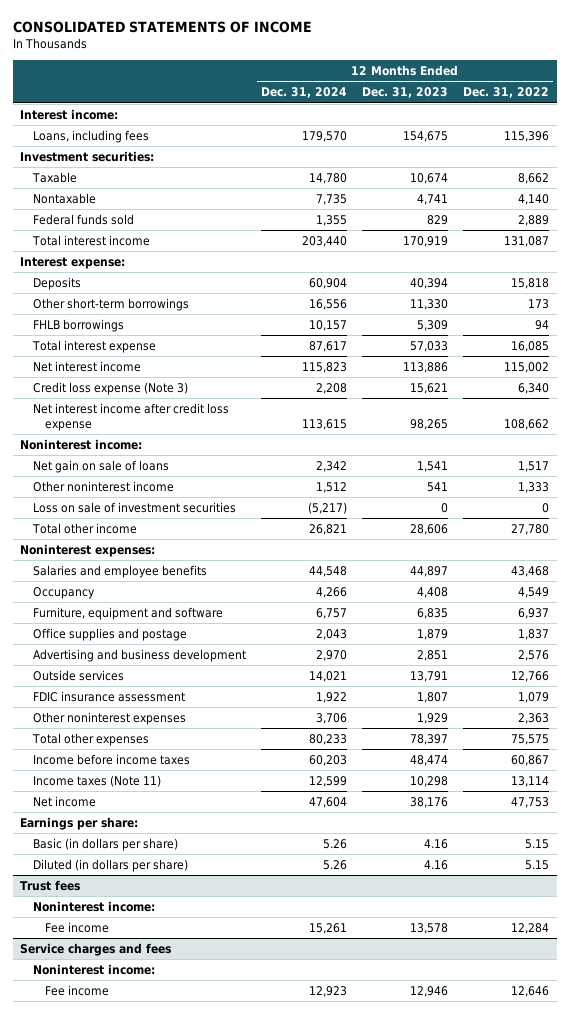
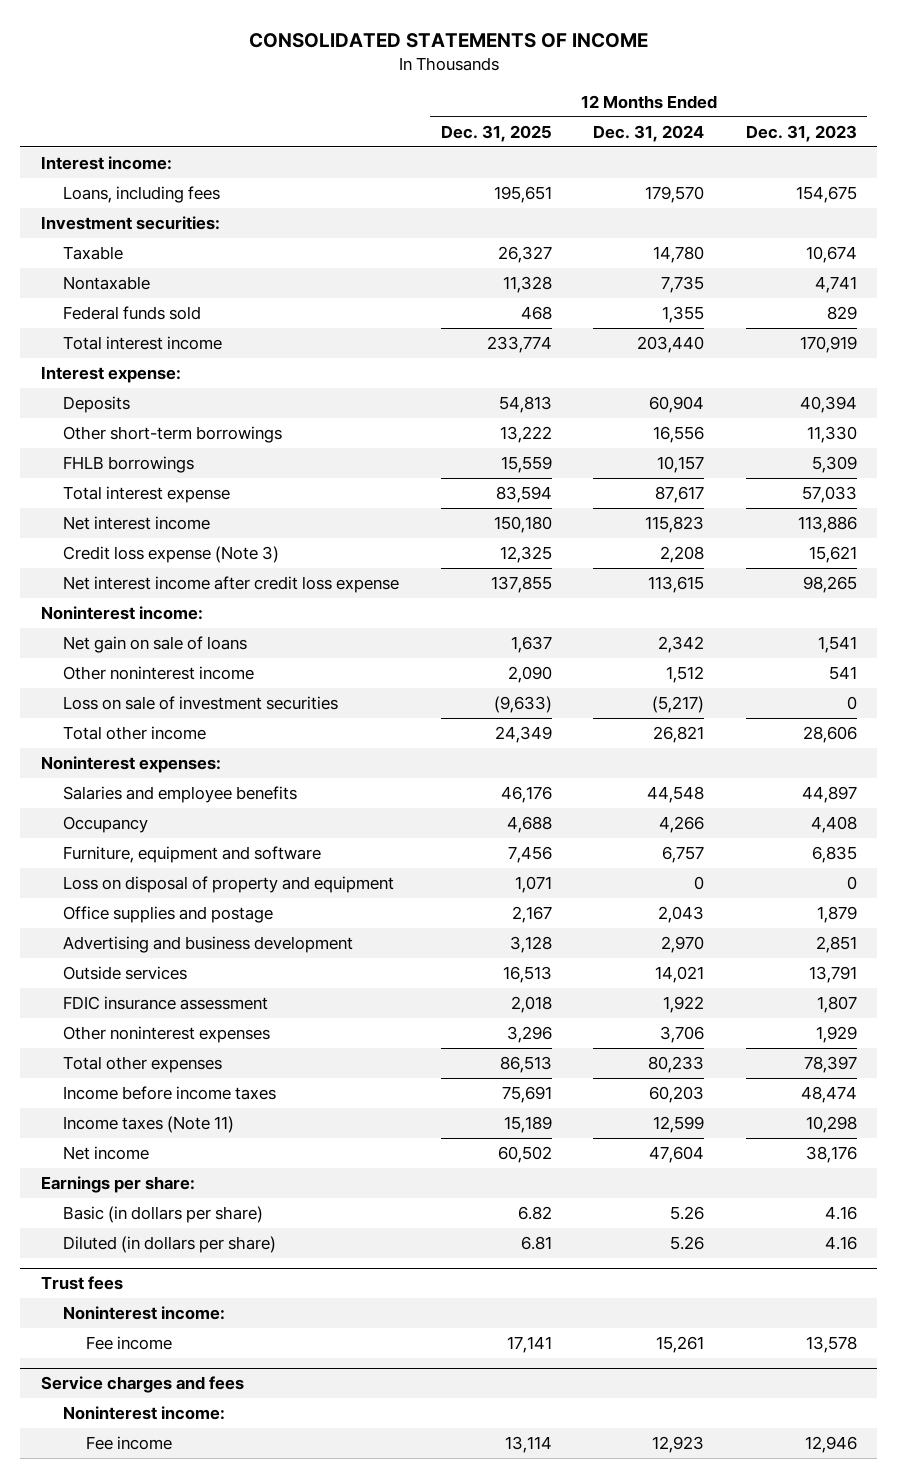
- | 12 Months Ended Dec. 31, 2024 | 12 Months Ended Dec. 31, 2023 | 12 Months Ended Dec. 31, 2022
+ | 12 Months Ended Dec. 31, 2025 | 12 Months Ended Dec. 31, 2024 | 12 Months Ended Dec. 31, 2023
+ Loss on disposal of property and equipment | 1,071 | 0 | 0

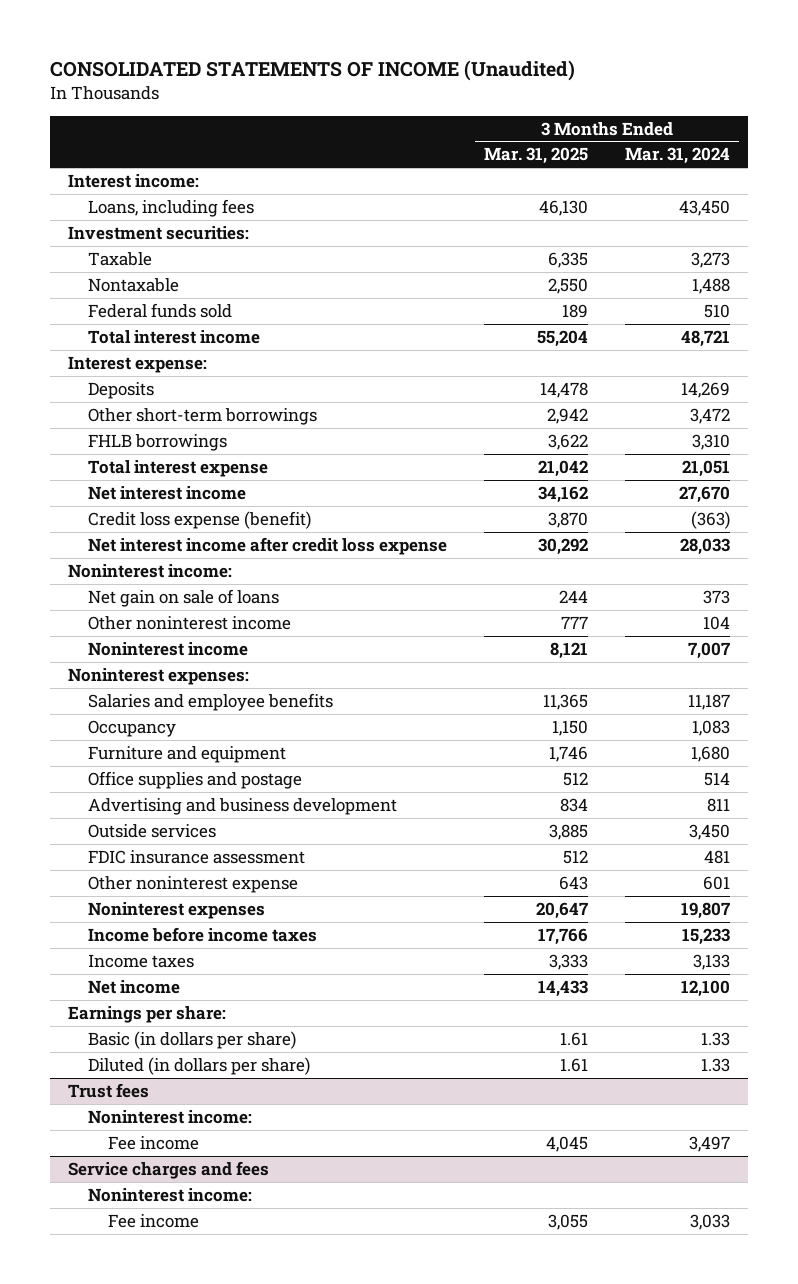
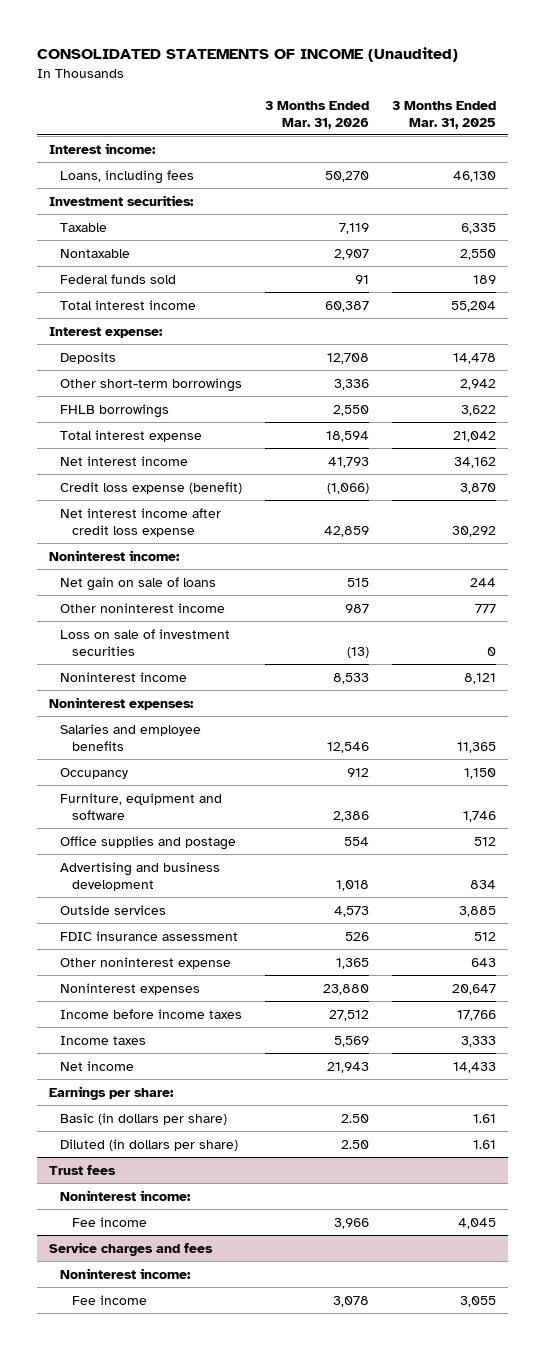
- | 3 Months Ended Mar. 31, 2025 | 3 Months Ended Mar. 31, 2024
+ | 3 Months Ended Mar. 31, 2026 | 3 Months Ended Mar. 31, 2025
+ Loss on sale of investment securities | (13) | 0
- Furniture and equipment | 1,746 | 1,680
+ Furniture, equipment and software | 2,386 | 1,746

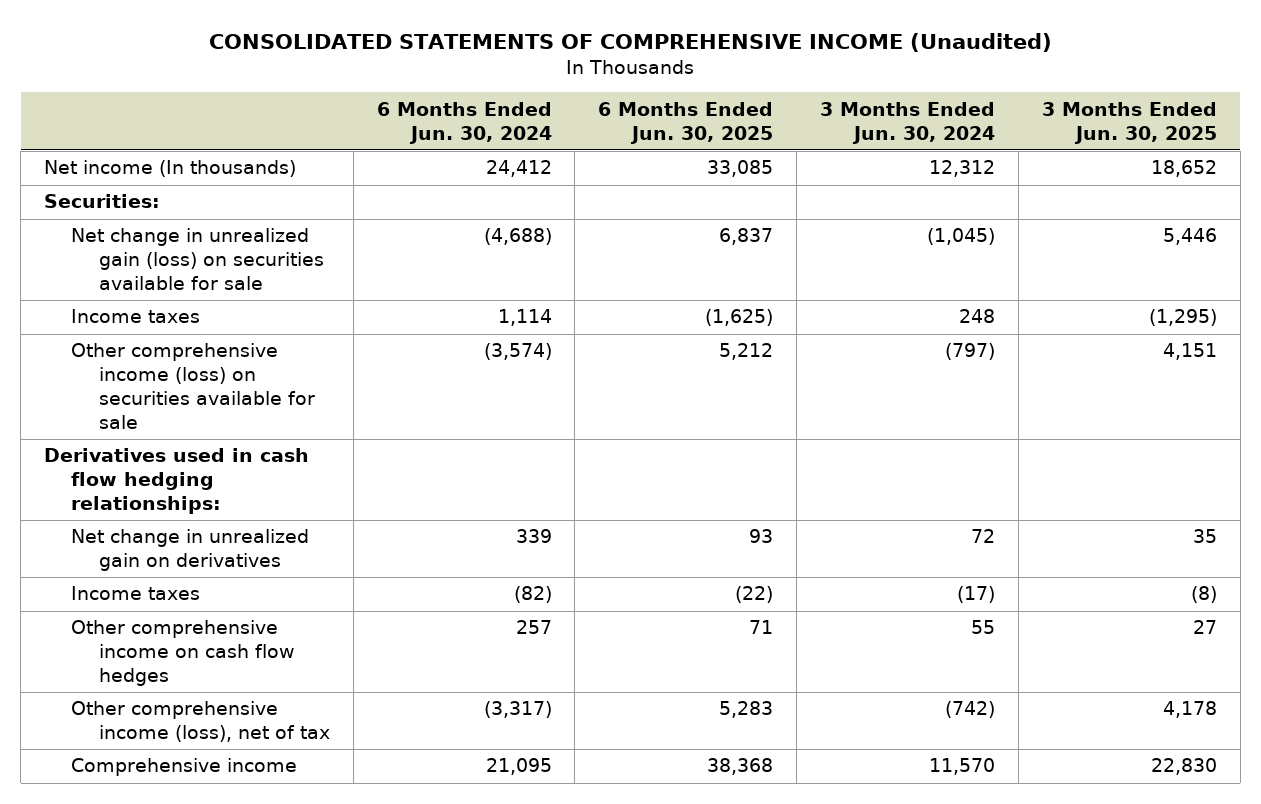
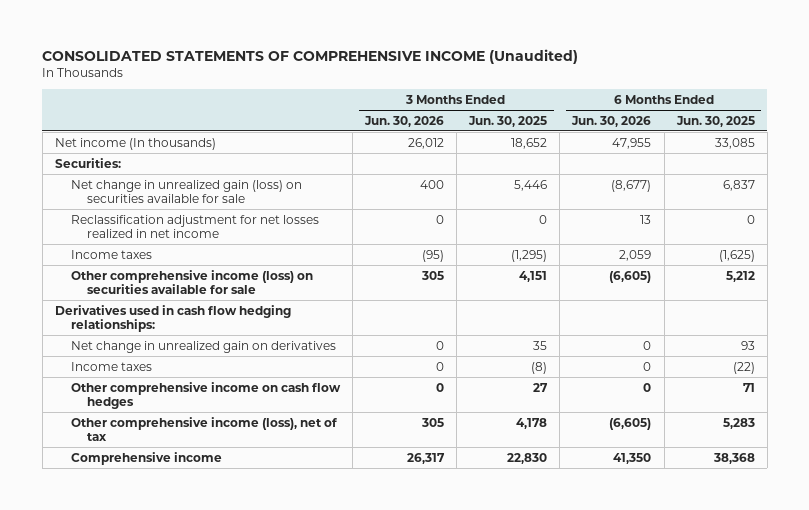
- | 6 Months Ended Jun. 30, 2024 | 6 Months Ended Jun. 30, 2025 | 3 Months Ended Jun. 30, 2024 | 3 Months Ended Jun. 30, 2025
+ | 3 Months Ended Jun. 30, 2026 | 3 Months Ended Jun. 30, 2025 | 6 Months Ended Jun. 30, 2026 | 6 Months Ended Jun. 30, 2025
+ Reclassification adjustment for net losses realized in net income | 0 | 0 | 13 | 0

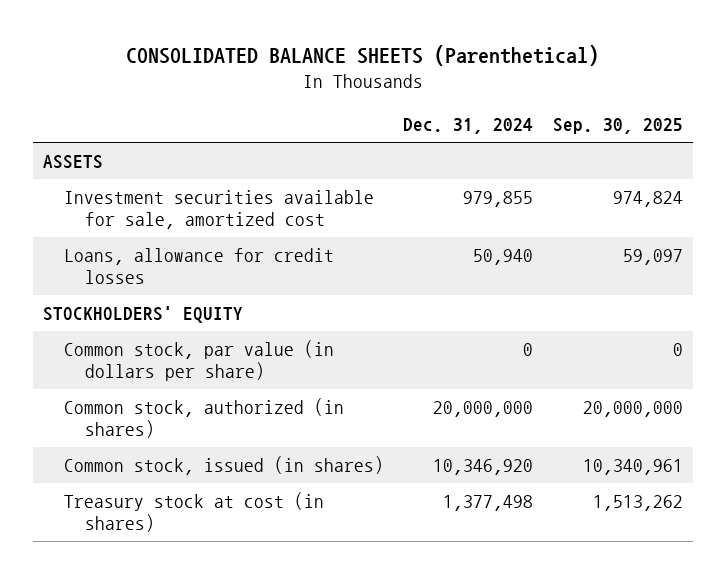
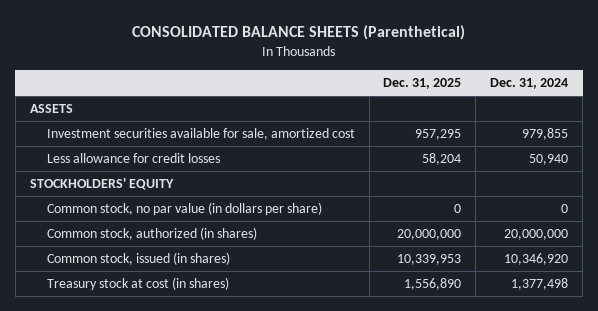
- | Dec. 31, 2024 | Sep. 30, 2025
+ | Dec. 31, 2025 | Dec. 31, 2024
- Loans, allowance for credit losses | 50,940 | 59,097
+ Less allowance for credit losses | 58,204 | 50,940
- Common stock, par value (in dollars per share) | 0 | 0
+ Common stock, no par value (in dollars per share) | 0 | 0

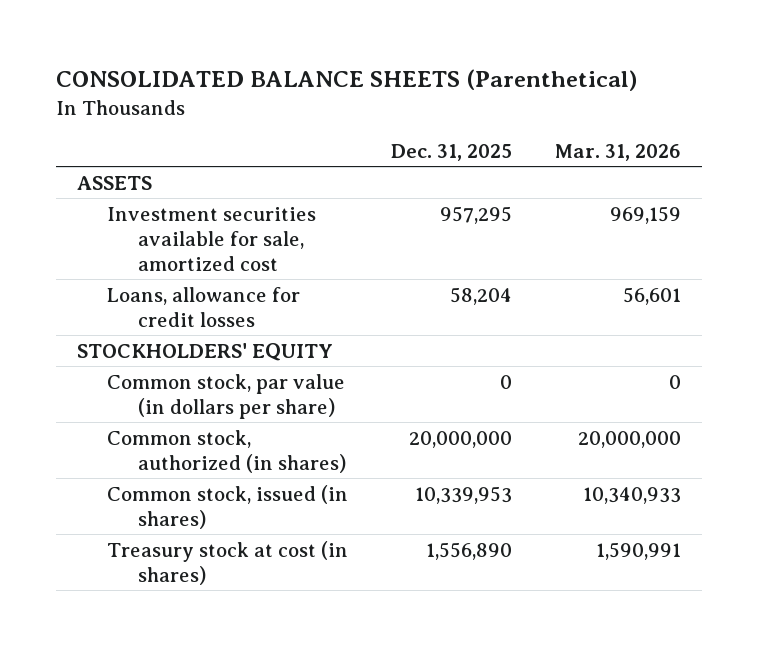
- | Dec. 31, 2025 | Dec. 31, 2024
+ | Dec. 31, 2025 | Mar. 31, 2026
- Less allowance for credit losses | 58,204 | 50,940
+ Loans, allowance for credit losses | 58,204 | 56,601
- Common stock, no par value (in dollars per share) | 0 | 0
+ Common stock, par value (in dollars per share) | 0 | 0

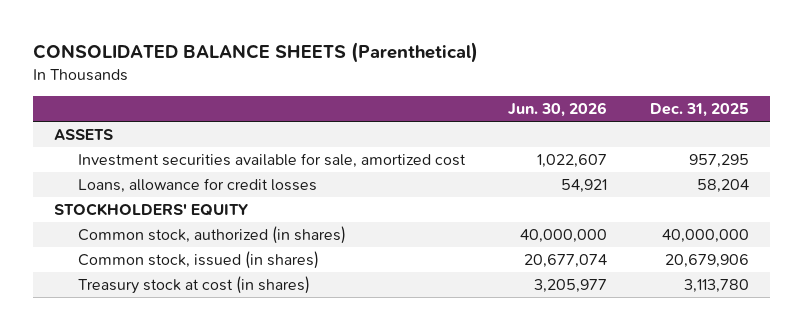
- | Dec. 31, 2025 | Mar. 31, 2026
+ | Jun. 30, 2026 | Dec. 31, 2025
- Common stock, par value (in dollars per share) | 0 | 0
- Common stock, authorized (in shares) | 20,000,000 | 20,000,000
- Common stock, issued (in shares) | 10,339,953 | 10,340,933
- Treasury stock at cost (in shares) | 1,556,890 | 1,590,991
+ Common stock, authorized (in shares) | 40,000,000 | 40,000,000
+ Common stock, issued (in shares) | 20,677,074 | 20,679,906
+ Treasury stock at cost (in shares) | 3,205,977 | 3,113,780

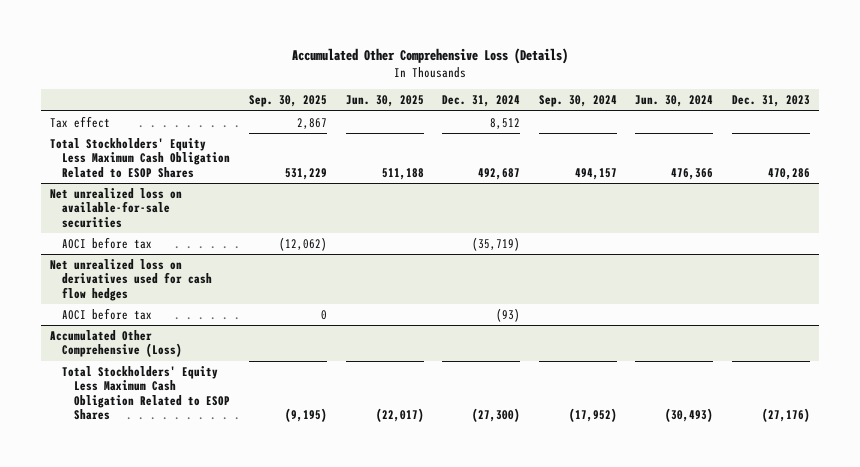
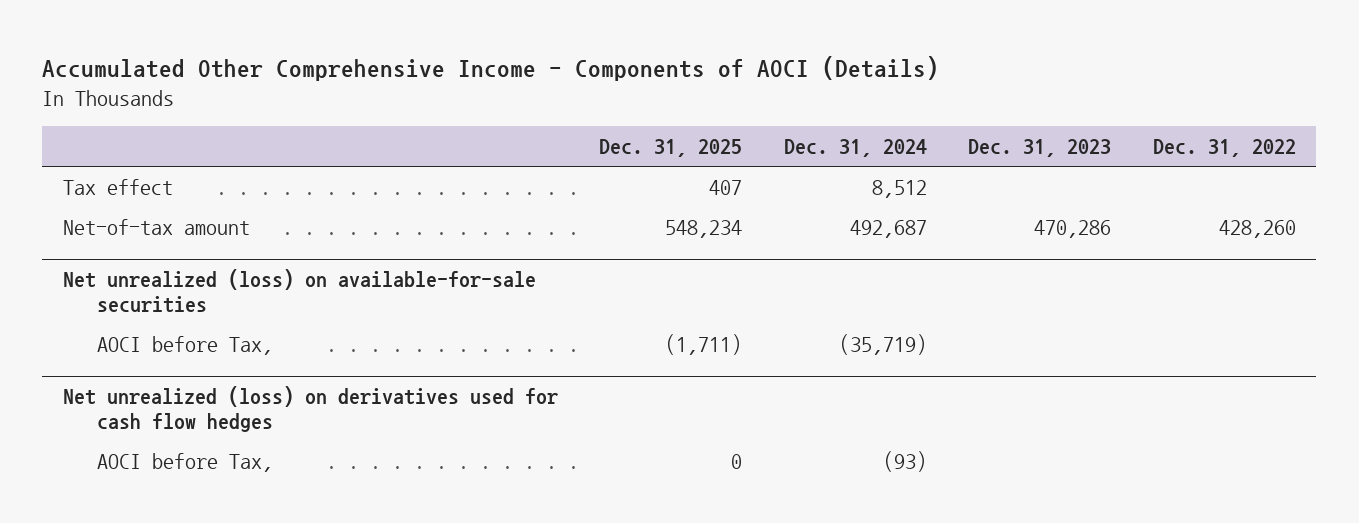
- Accumulated Other Comprehensive Loss (Details)
+ Accumulated Other Comprehensive Income - Components of AOCI (Details)
- | Sep. 30, 2025 | Jun. 30, 2025 | Dec. 31, 2024 | Sep. 30, 2024 | Jun. 30, 2024 | Dec. 31, 2023
+ | Dec. 31, 2025 | Dec. 31, 2024 | Dec. 31, 2023 | Dec. 31, 2022
- Total Stockholders' Equity Less Maximum Cash Obligation Related to ESOP Shares | 531,229 | 511,188 | 492,687 | 494,157 | 476,366 | 470,286
- Net unrealized loss on available-for-sale securities
- AOCI before tax | (12,062) | | (35,719) | | |
- Net unrealized loss on derivatives used for cash flow hedges
- AOCI before tax | 0 | | (93) | | |
- Accumulated Other Comprehensive (Loss)
- Total Stockholders' Equity Less Maximum Cash Obligation Related to ESOP Shares | (9,195) | (22,017) | (27,300) | (17,952) | (30,493) | (27,176)
+ Net-of-tax amount | 548,234 | 492,687 | 470,286 | 428,260
+ Net unrealized (loss) on available-for-sale securities
+ AOCI before Tax, | (1,711) | (35,719) | |
+ Net unrealized (loss) on derivatives used for cash flow hedges
+ AOCI before Tax, | 0 | (93) | |

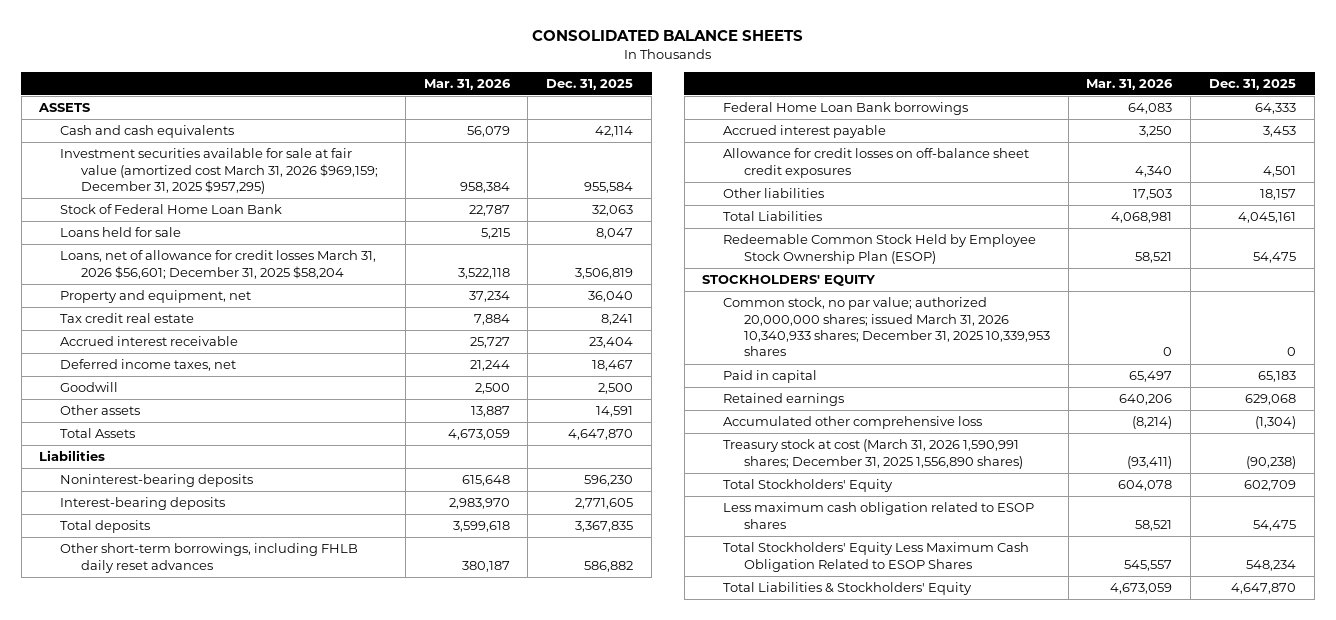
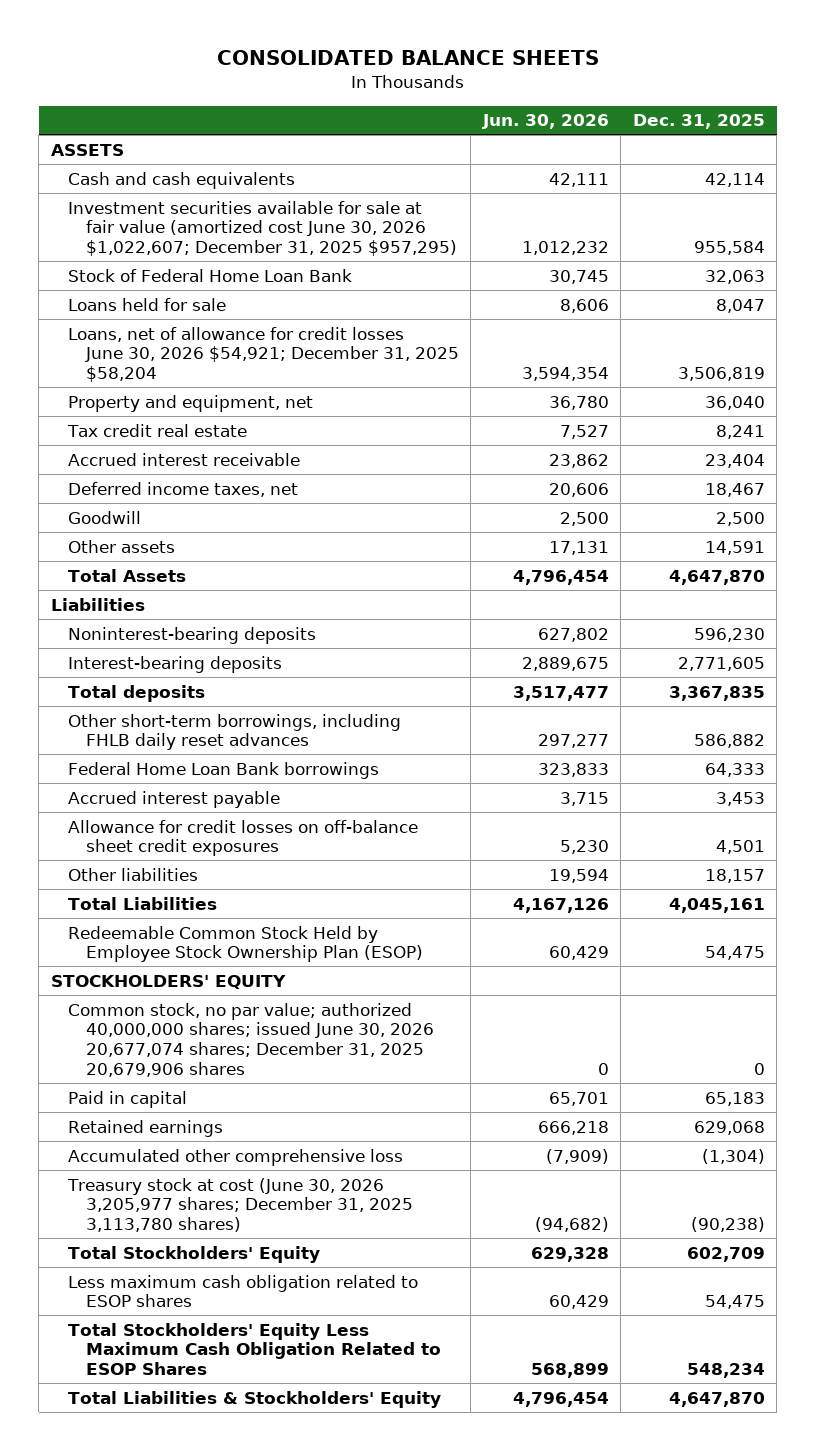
- | Mar. 31, 2026 | Dec. 31, 2025
+ | Jun. 30, 2026 | Dec. 31, 2025
- Investment securities available for sale at fair value (amortized cost March 31, 2026 $969,159; December 31, 2025 $957,295) | 958,384 | 955,584
+ Investment securities available for sale at fair value (amortized cost June 30, 2026 $1,022,607; December 31, 2025 $957,295) | 1,012,232 | 955,584
- Loans, net of allowance for credit losses March 31, 2026 $56,601; December 31, 2025 $58,204 | 3,522,118 | 3,506,819
+ Loans, net of allowance for credit losses June 30, 2026 $54,921; December 31, 2025 $58,204 | 3,594,354 | 3,506,819
- Common stock, no par value; authorized 20,000,000 shares; issued March 31, 2026 10,340,933 shares; December 31, 2025 10,339,953 shares | 0 | 0
+ Common stock, no par value; authorized 40,000,000 shares; issued June 30, 2026 20,677,074 shares; December 31, 2025 20,679,906 shares | 0 | 0
- Treasury stock at cost (March 31, 2026 1,590,991 shares; December 31, 2025 1,556,890 shares) | (93,411) | (90,238)
+ Treasury stock at cost (June 30, 2026 3,205,977 shares; December 31, 2025 3,113,780 shares) | (94,682) | (90,238)

